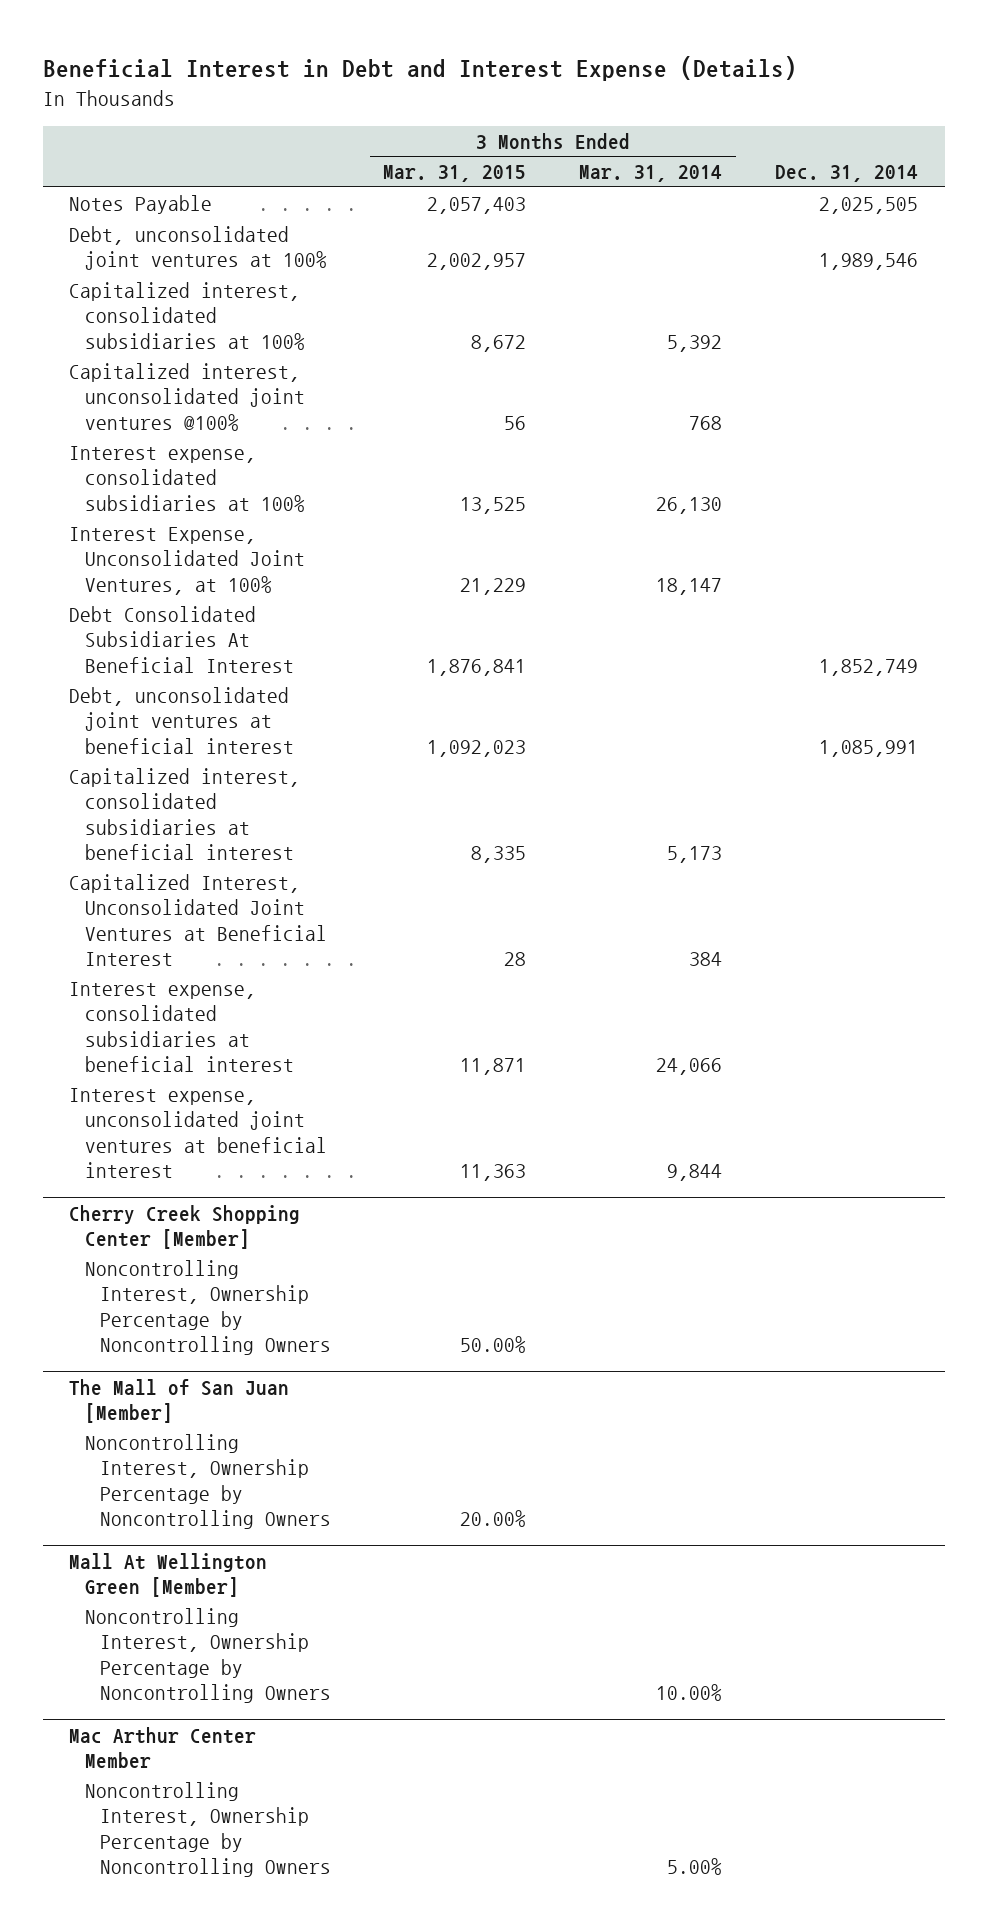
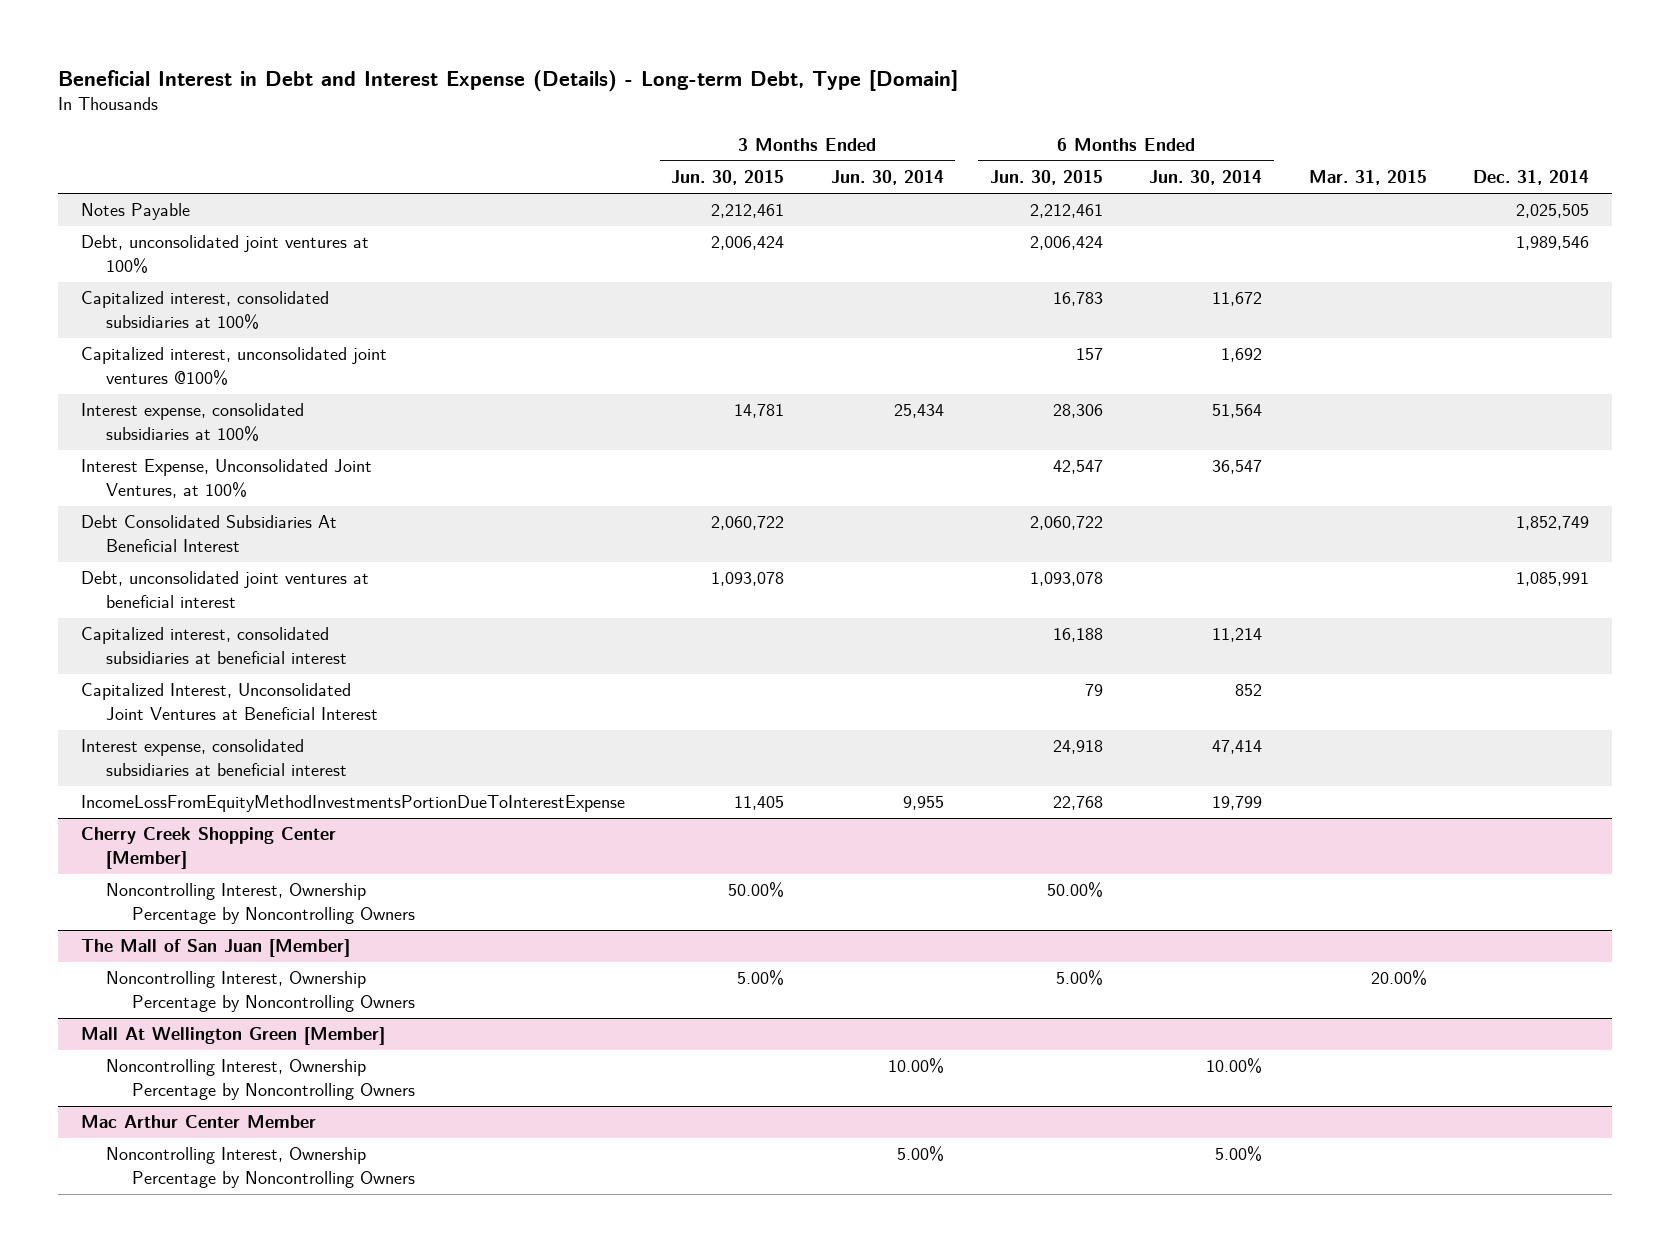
- Beneficial Interest in Debt and Interest Expense (Details)
+ Beneficial Interest in Debt and Interest Expense (Details) - Long-term Debt, Type [Domain]
- | 3 Months Ended Mar. 31, 2015 | 3 Months Ended Mar. 31, 2014 | Dec. 31, 2014
+ | 3 Months Ended Jun. 30, 2015 | 3 Months Ended Jun. 30, 2014 | 6 Months Ended Jun. 30, 2015 | 6 Months Ended Jun. 30, 2014 | Mar. 31, 2015 | Dec. 31, 2014
- Interest expense, unconsolidated joint ventures at beneficial interest | 11,363 | 9,844 |
+ IncomeLossFromEquityMethodInvestmentsPortionDueToInterestExpense | 11,405 | 9,955 | 22,768 | 19,799 | |

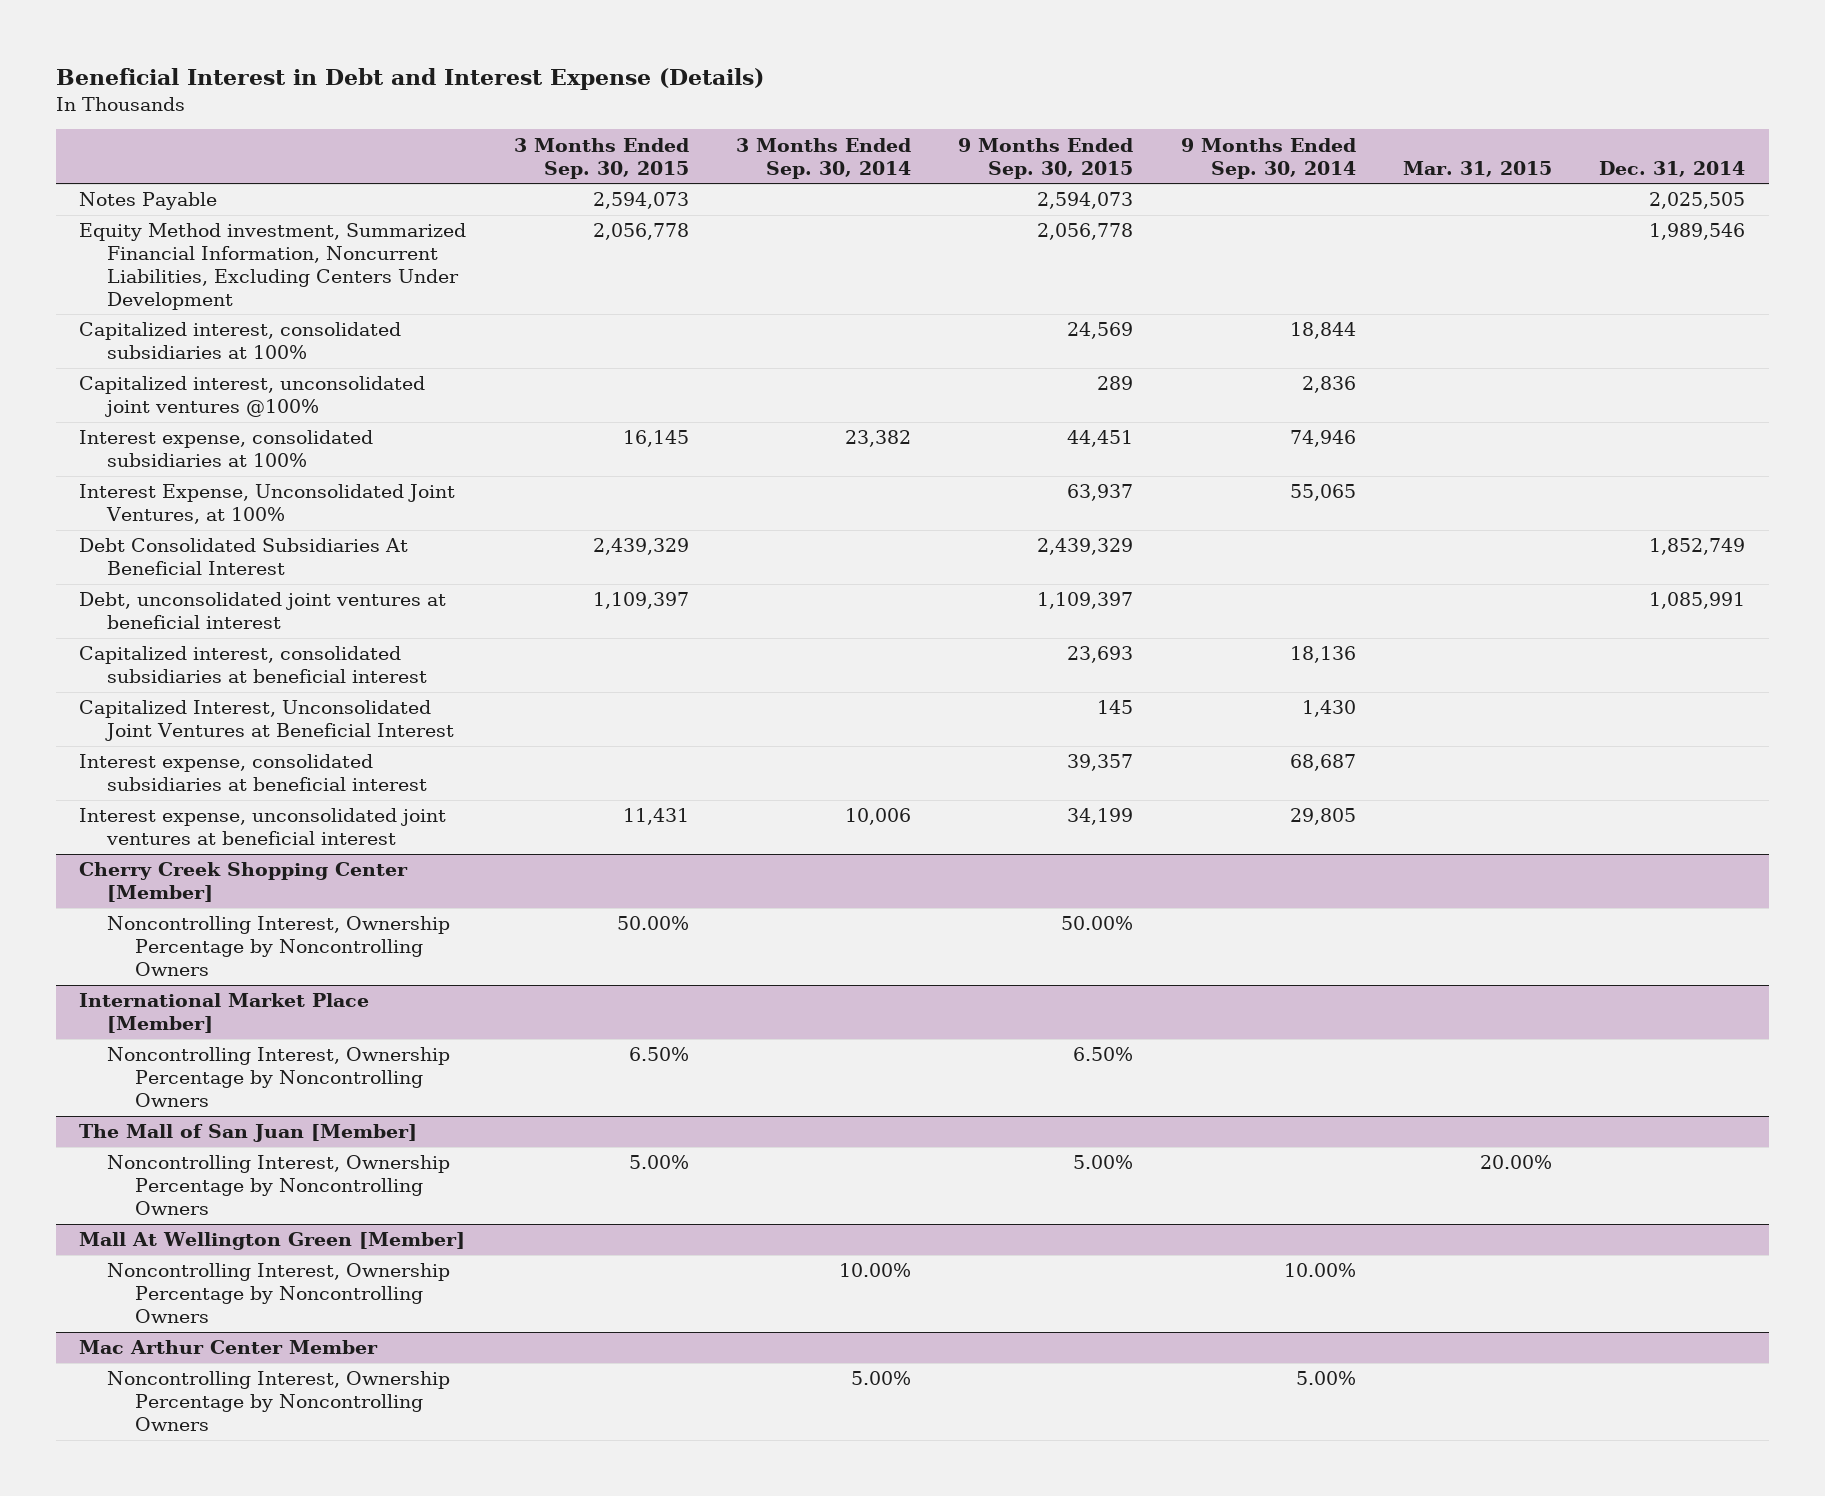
- Beneficial Interest in Debt and Interest Expense (Details) - Long-term Debt, Type [Domain]
+ Beneficial Interest in Debt and Interest Expense (Details)
- | 3 Months Ended Jun. 30, 2015 | 3 Months Ended Jun. 30, 2014 | 6 Months Ended Jun. 30, 2015 | 6 Months Ended Jun. 30, 2014 | Mar. 31, 2015 | Dec. 31, 2014
+ | 3 Months Ended Sep. 30, 2015 | 3 Months Ended Sep. 30, 2014 | 9 Months Ended Sep. 30, 2015 | 9 Months Ended Sep. 30, 2014 | Mar. 31, 2015 | Dec. 31, 2014
- Debt, unconsolidated joint ventures at 100% | 2,006,424 | | 2,006,424 | | | 1,989,546
+ Equity Method investment, Summarized Financial Information, Noncurrent Liabilities, Excluding Centers Under Development | 2,056,778 | | 2,056,778 | | | 1,989,546
- IncomeLossFromEquityMethodInvestmentsPortionDueToInterestExpense | 11,405 | 9,955 | 22,768 | 19,799 | |
+ Interest expense, unconsolidated joint ventures at beneficial interest | 11,431 | 10,006 | 34,199 | 29,805 | |
+ International Market Place [Member]
+ Noncontrolling Interest, Ownership Percentage by Noncontrolling Owners | 6.50% | | 6.50% | | |

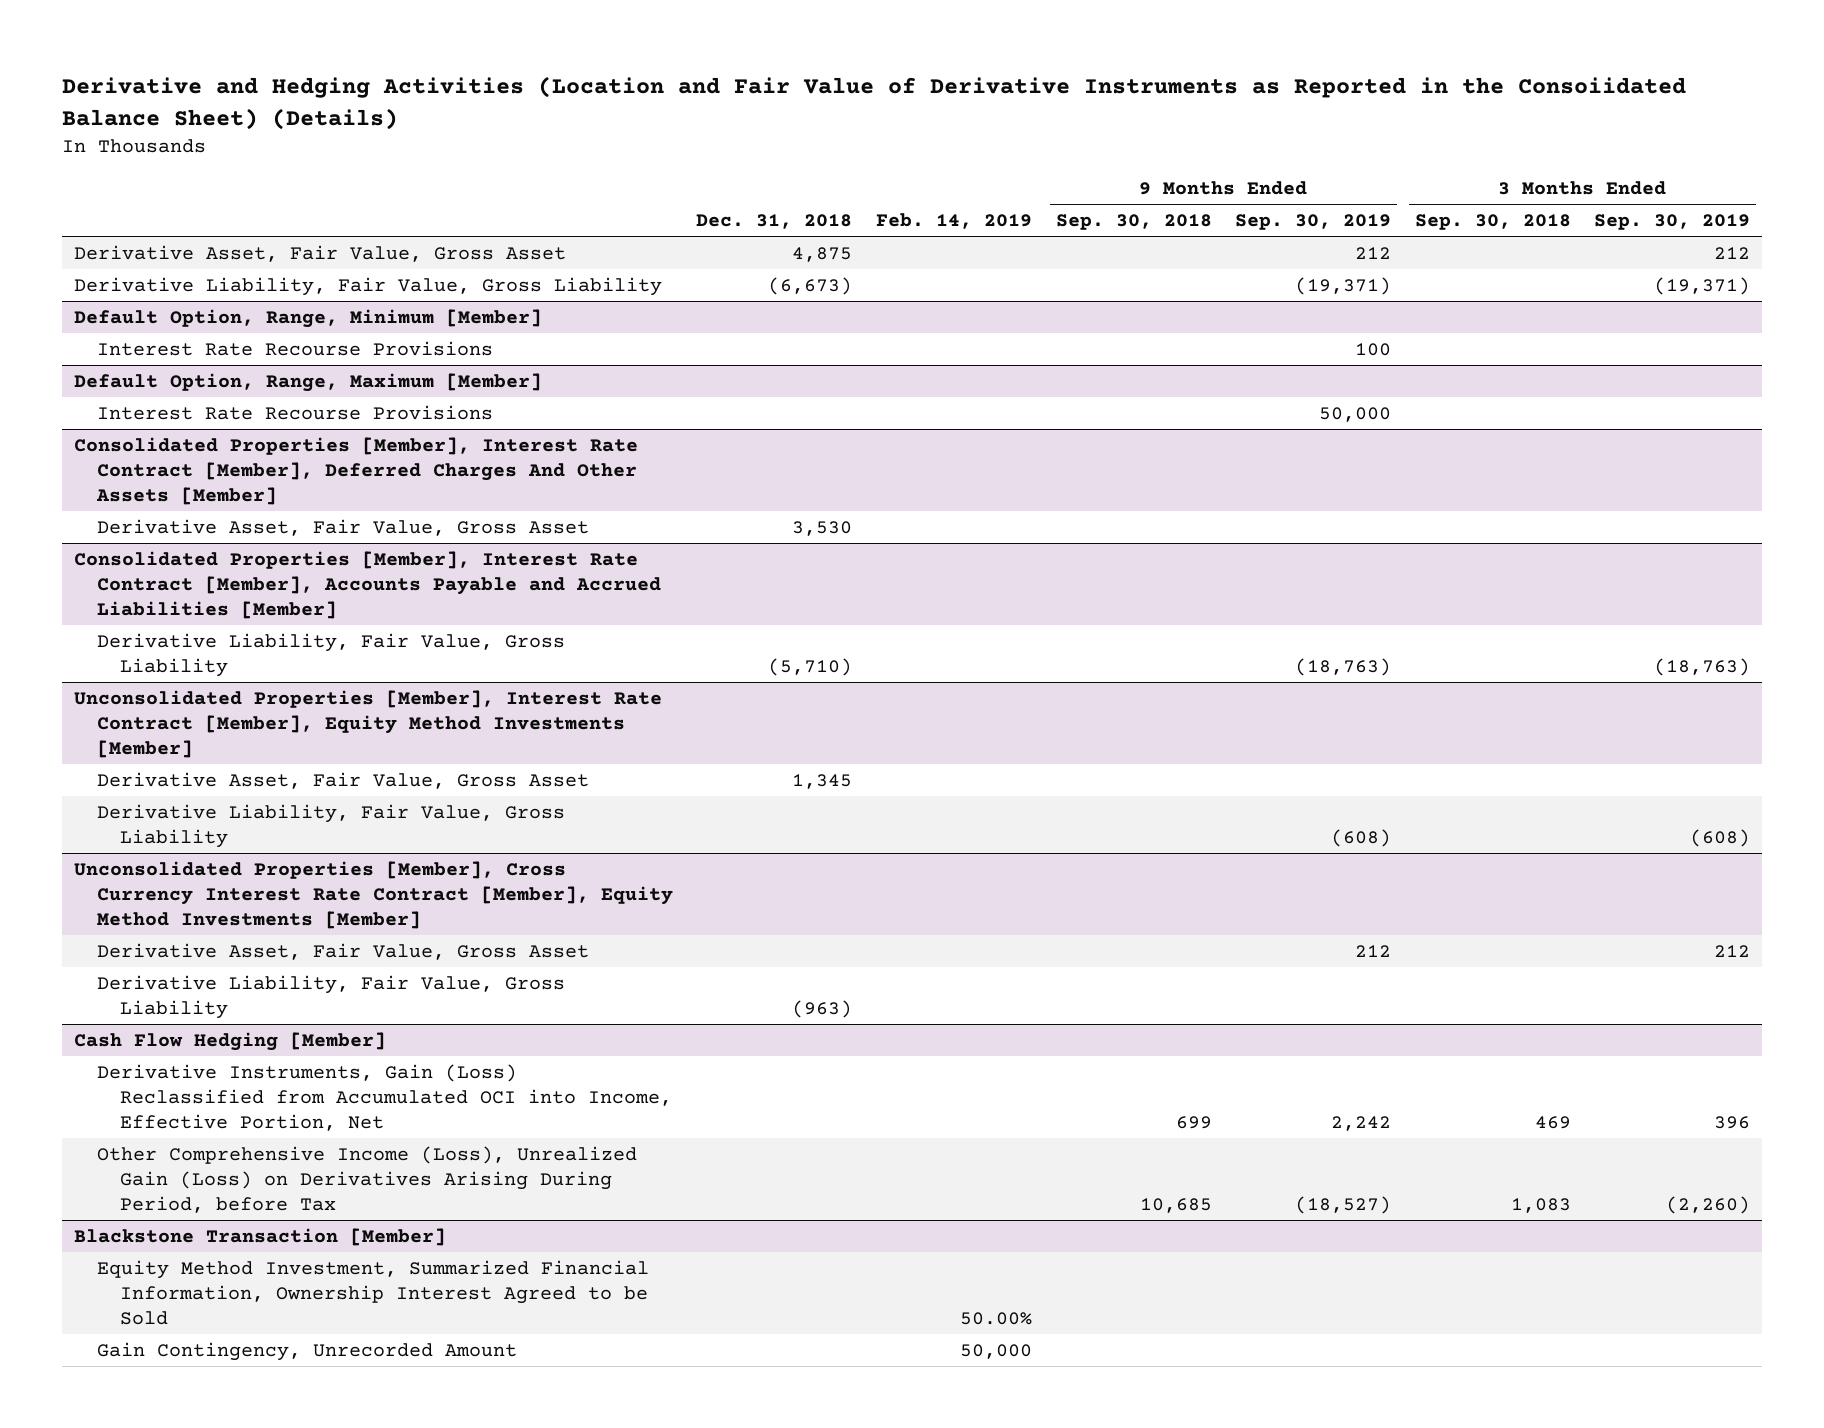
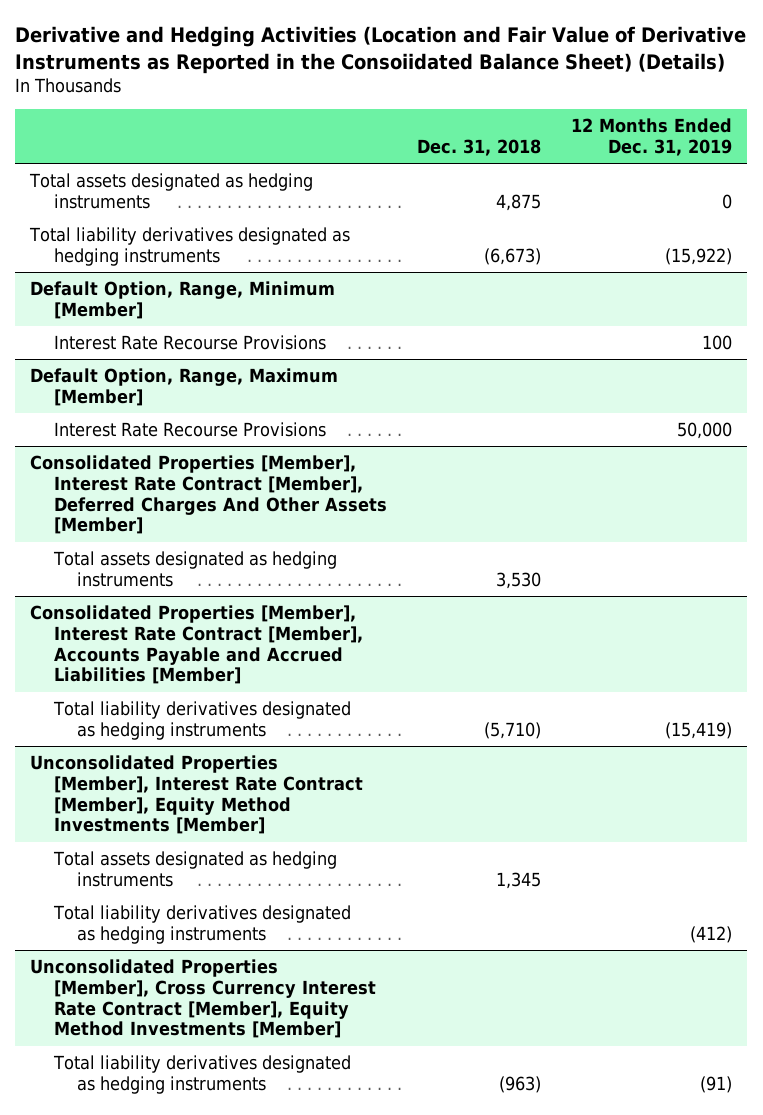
- | Dec. 31, 2018 | Feb. 14, 2019 | 9 Months Ended Sep. 30, 2018 | 9 Months Ended Sep. 30, 2019 | 3 Months Ended Sep. 30, 2018 | 3 Months Ended Sep. 30, 2019
+ | Dec. 31, 2018 | 12 Months Ended Dec. 31, 2019
- Derivative Asset, Fair Value, Gross Asset | 4,875 | | | 212 | | 212
- Derivative Liability, Fair Value, Gross Liability | (6,673) | | | (19,371) | | (19,371)
+ Total assets designated as hedging instruments | 4,875 | 0
+ Total liability derivatives designated as hedging instruments | (6,673) | (15,922)
@ Consolidated Properties [Member], Interest Rate Contract [Member], Deferred Charges And Other Assets [Member]
- Derivative Asset, Fair Value, Gross Asset | 3,530 | | | | |
+ Total assets designated as hedging instruments | 3,530 |
@ Consolidated Properties [Member], Interest Rate Contract [Member], Accounts Payable and Accrued Liabilities [Member]
- Derivative Liability, Fair Value, Gross Liability | (5,710) | | | (18,763) | | (18,763)
+ Total liability derivatives designated as hedging instruments | (5,710) | (15,419)
@ Unconsolidated Properties [Member], Interest Rate Contract [Member], Equity Method Investments [Member]
- Derivative Asset, Fair Value, Gross Asset | 1,345 | | | | |
- Derivative Liability, Fair Value, Gross Liability | | | | (608) | | (608)
+ Total assets designated as hedging instruments | 1,345 |
+ Total liability derivatives designated as hedging instruments | | (412)
@ Unconsolidated Properties [Member], Cross Currency Interest Rate Contract [Member], Equity Method Investments [Member]
- Derivative Asset, Fair Value, Gross Asset | | | | 212 | | 212
- Derivative Liability, Fair Value, Gross Liability | (963) | | | | |
- Cash Flow Hedging [Member]
- Derivative Instruments, Gain (Loss) Reclassified from Accumulated OCI into Income, Effective Portion, Net | | | 699 | 2,242 | 469 | 396
- Other Comprehensive Income (Loss), Unrealized Gain (Loss) on Derivatives Arising During Period, before Tax | | | 10,685 | (18,527) | 1,083 | (2,260)
- Blackstone Transaction [Member]
- Equity Method Investment, Summarized Financial Information, Ownership Interest Agreed to be Sold | | 50.00% | | | |
- Gain Contingency, Unrecorded Amount | | 50,000 | | | |
@ Unconsolidated Properties [Member], Cross Currency Interest Rate Contract [Member], Equity Method Investments [Member]
+ Total liability derivatives designated as hedging instruments | (963) | (91)

